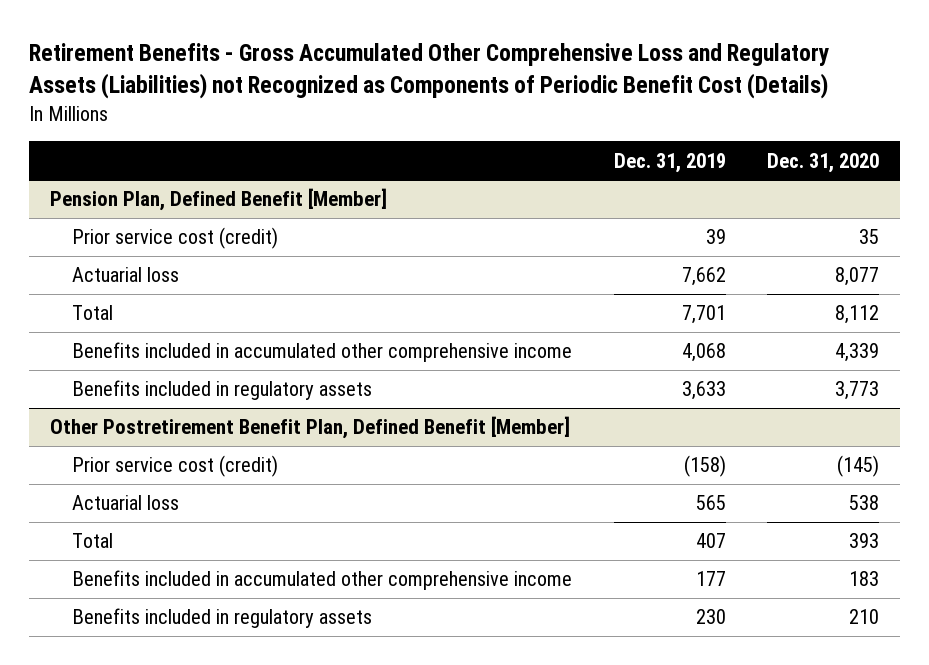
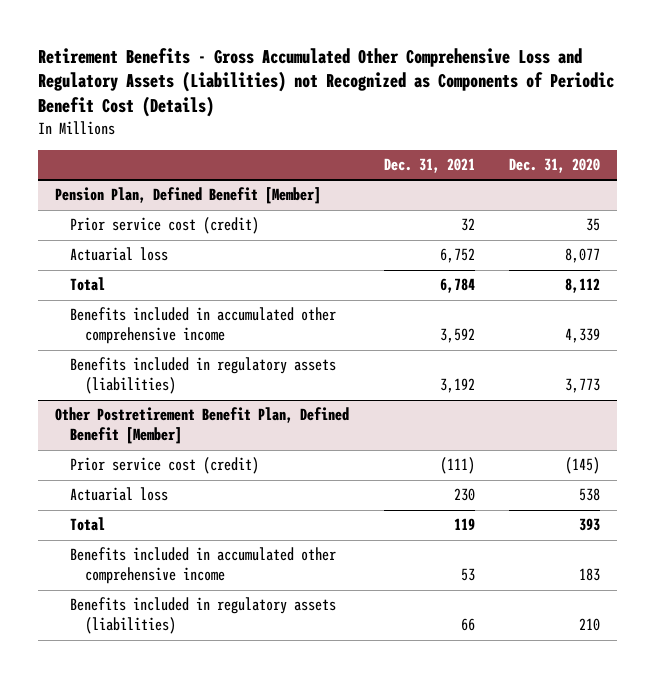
- | Dec. 31, 2019 | Dec. 31, 2020
+ | Dec. 31, 2021 | Dec. 31, 2020
@ Pension Plan, Defined Benefit [Member]
- Benefits included in regulatory assets | 3,633 | 3,773
+ Benefits included in regulatory assets (liabilities) | 3,192 | 3,773
@ Other Postretirement Benefit Plan, Defined Benefit [Member]
- Benefits included in regulatory assets | 230 | 210
+ Benefits included in regulatory assets (liabilities) | 66 | 210

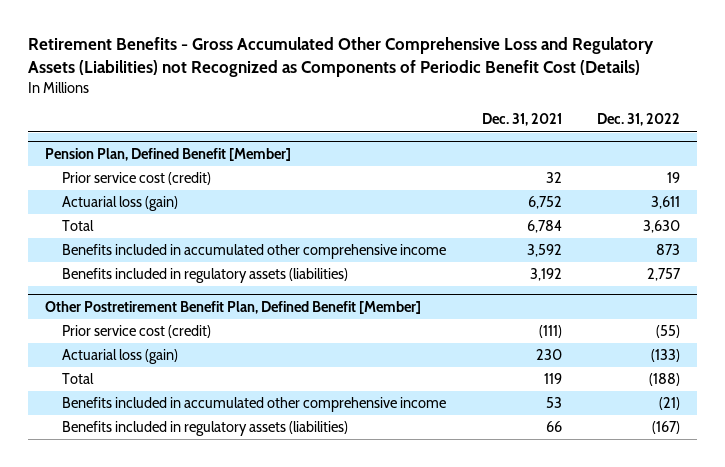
- | Dec. 31, 2021 | Dec. 31, 2020
+ | Dec. 31, 2021 | Dec. 31, 2022
@ Pension Plan, Defined Benefit [Member]
- Actuarial loss | 6,752 | 8,077
+ Actuarial loss (gain) | 6,752 | 3,611
@ Other Postretirement Benefit Plan, Defined Benefit [Member]
- Actuarial loss | 230 | 538
+ Actuarial loss (gain) | 230 | (133)

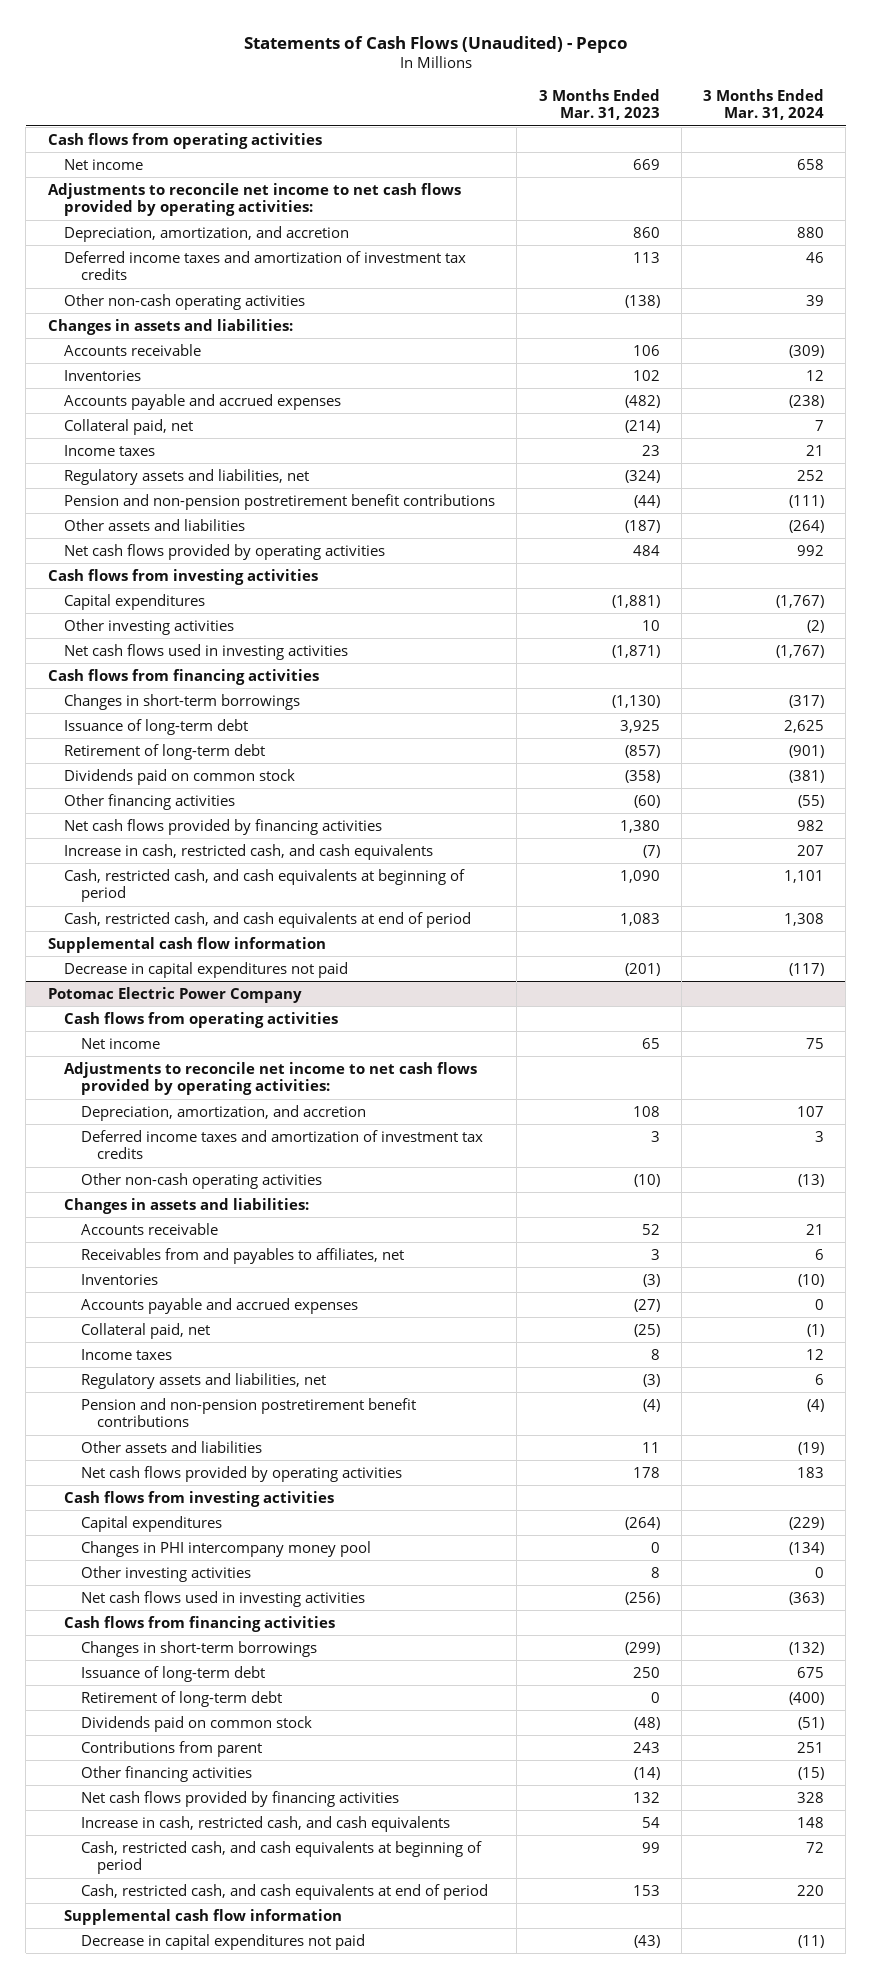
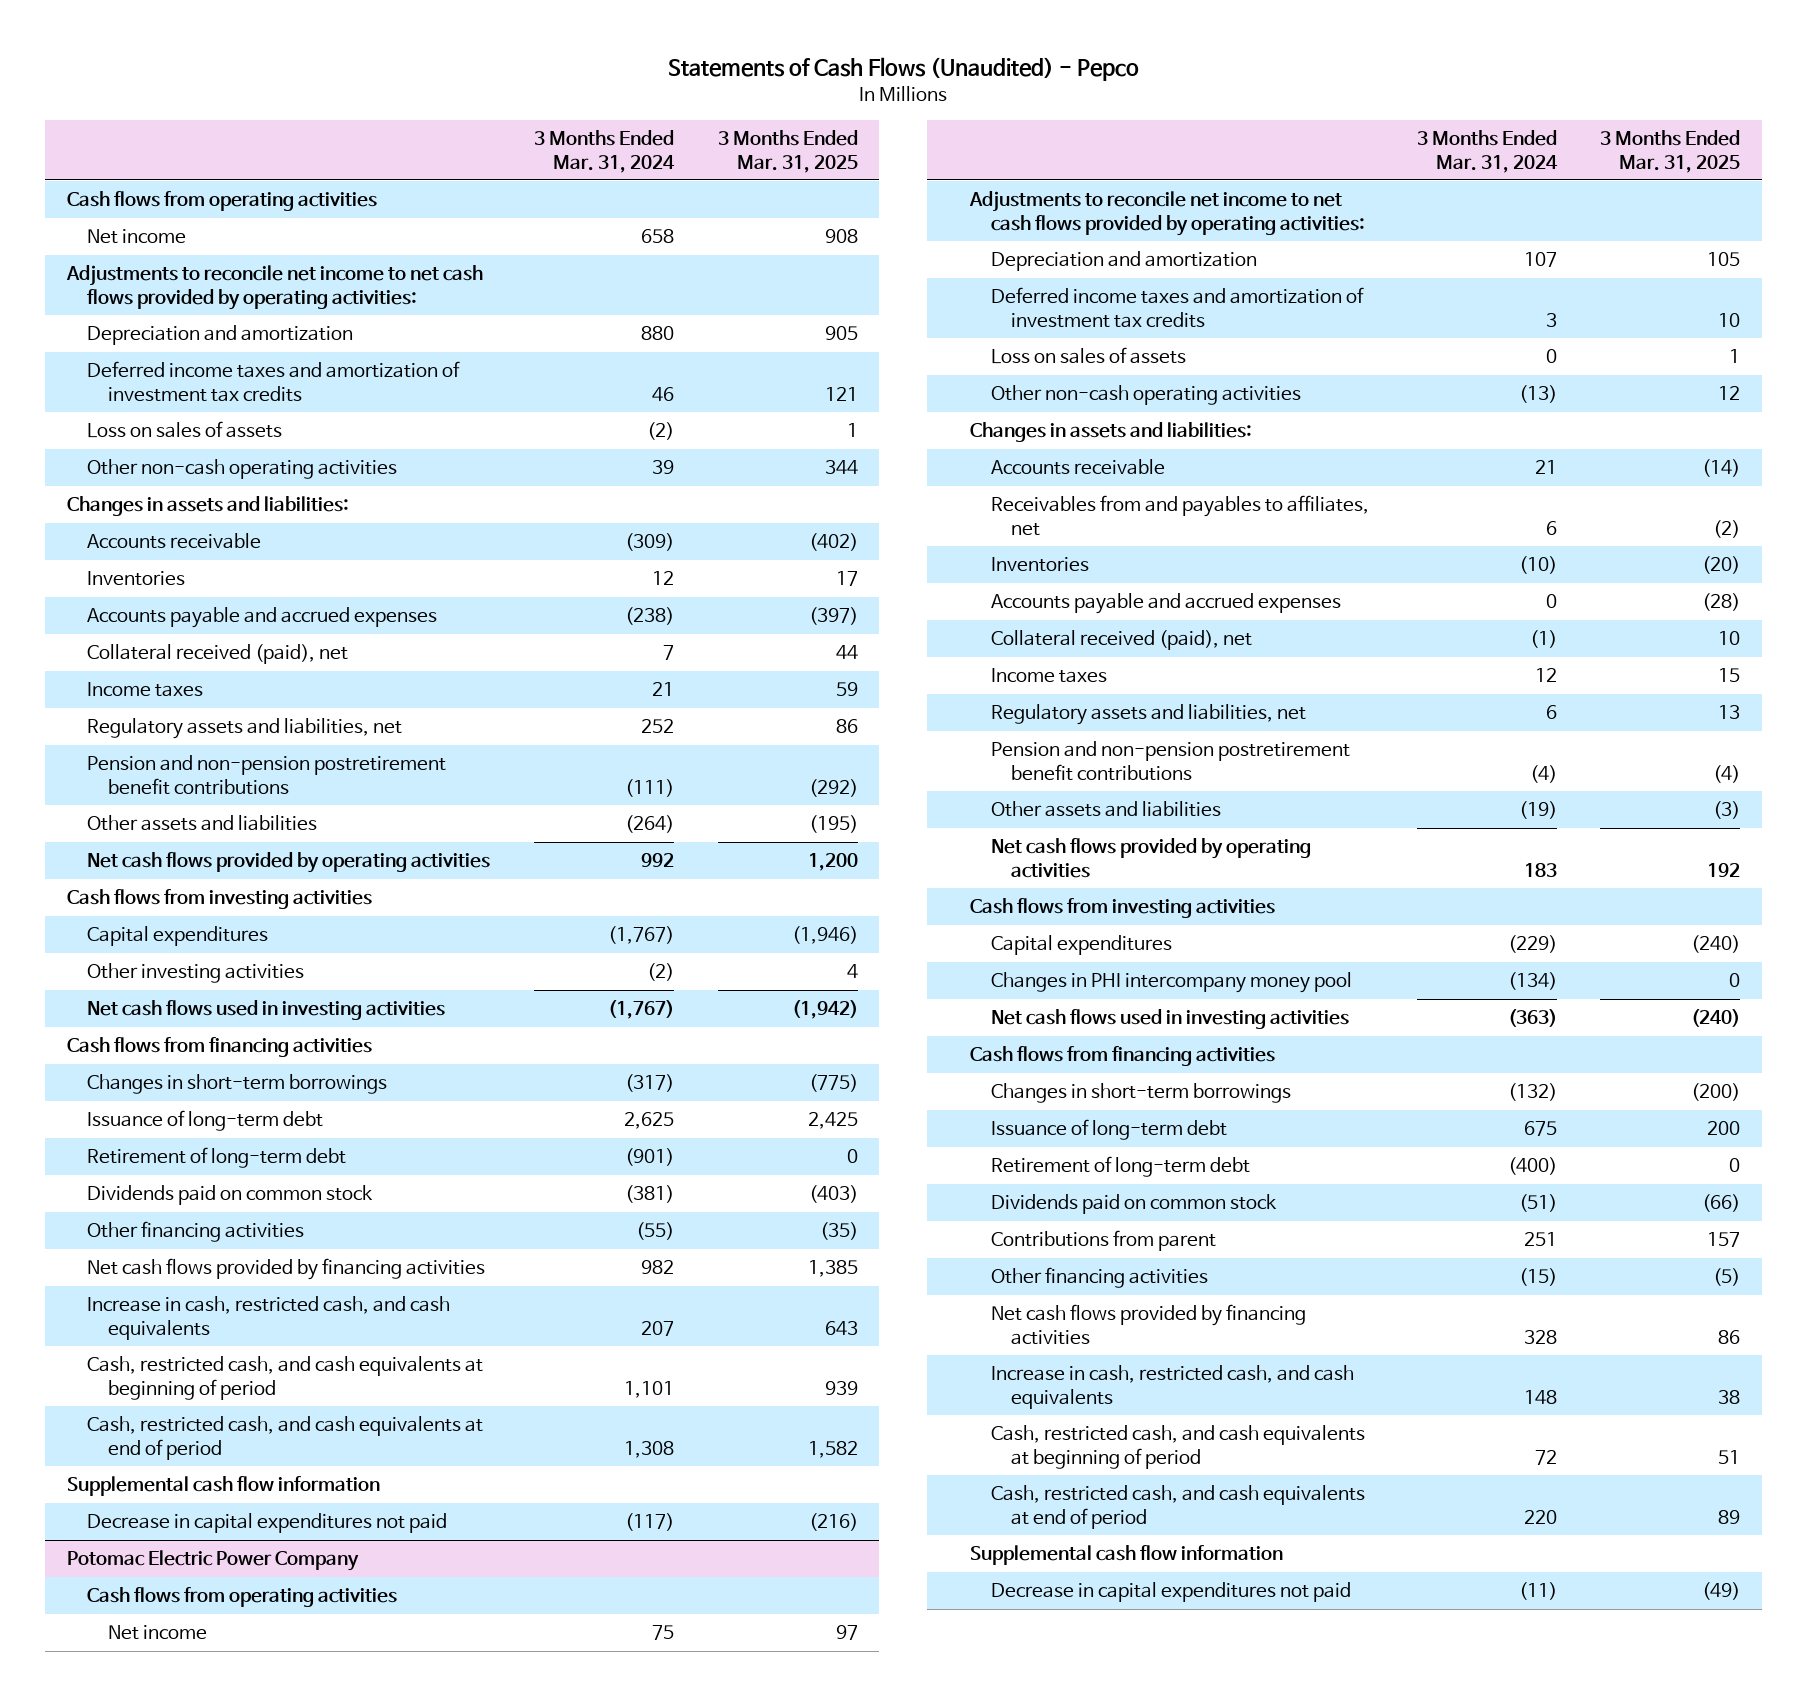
- | 3 Months Ended Mar. 31, 2023 | 3 Months Ended Mar. 31, 2024
+ | 3 Months Ended Mar. 31, 2024 | 3 Months Ended Mar. 31, 2025
- Depreciation, amortization, and accretion | 860 | 880
+ Depreciation and amortization | 880 | 905
+ Loss on sales of assets | (2) | 1
- Collateral paid, net | (214) | 7
+ Collateral received (paid), net | 7 | 44
@ Potomac Electric Power Company
- Depreciation, amortization, and accretion | 108 | 107
+ Depreciation and amortization | 107 | 105
+ Loss on sales of assets | 0 | 1
- Collateral paid, net | (25) | (1)
+ Collateral received (paid), net | (1) | 10
- Other investing activities | 8 | 0

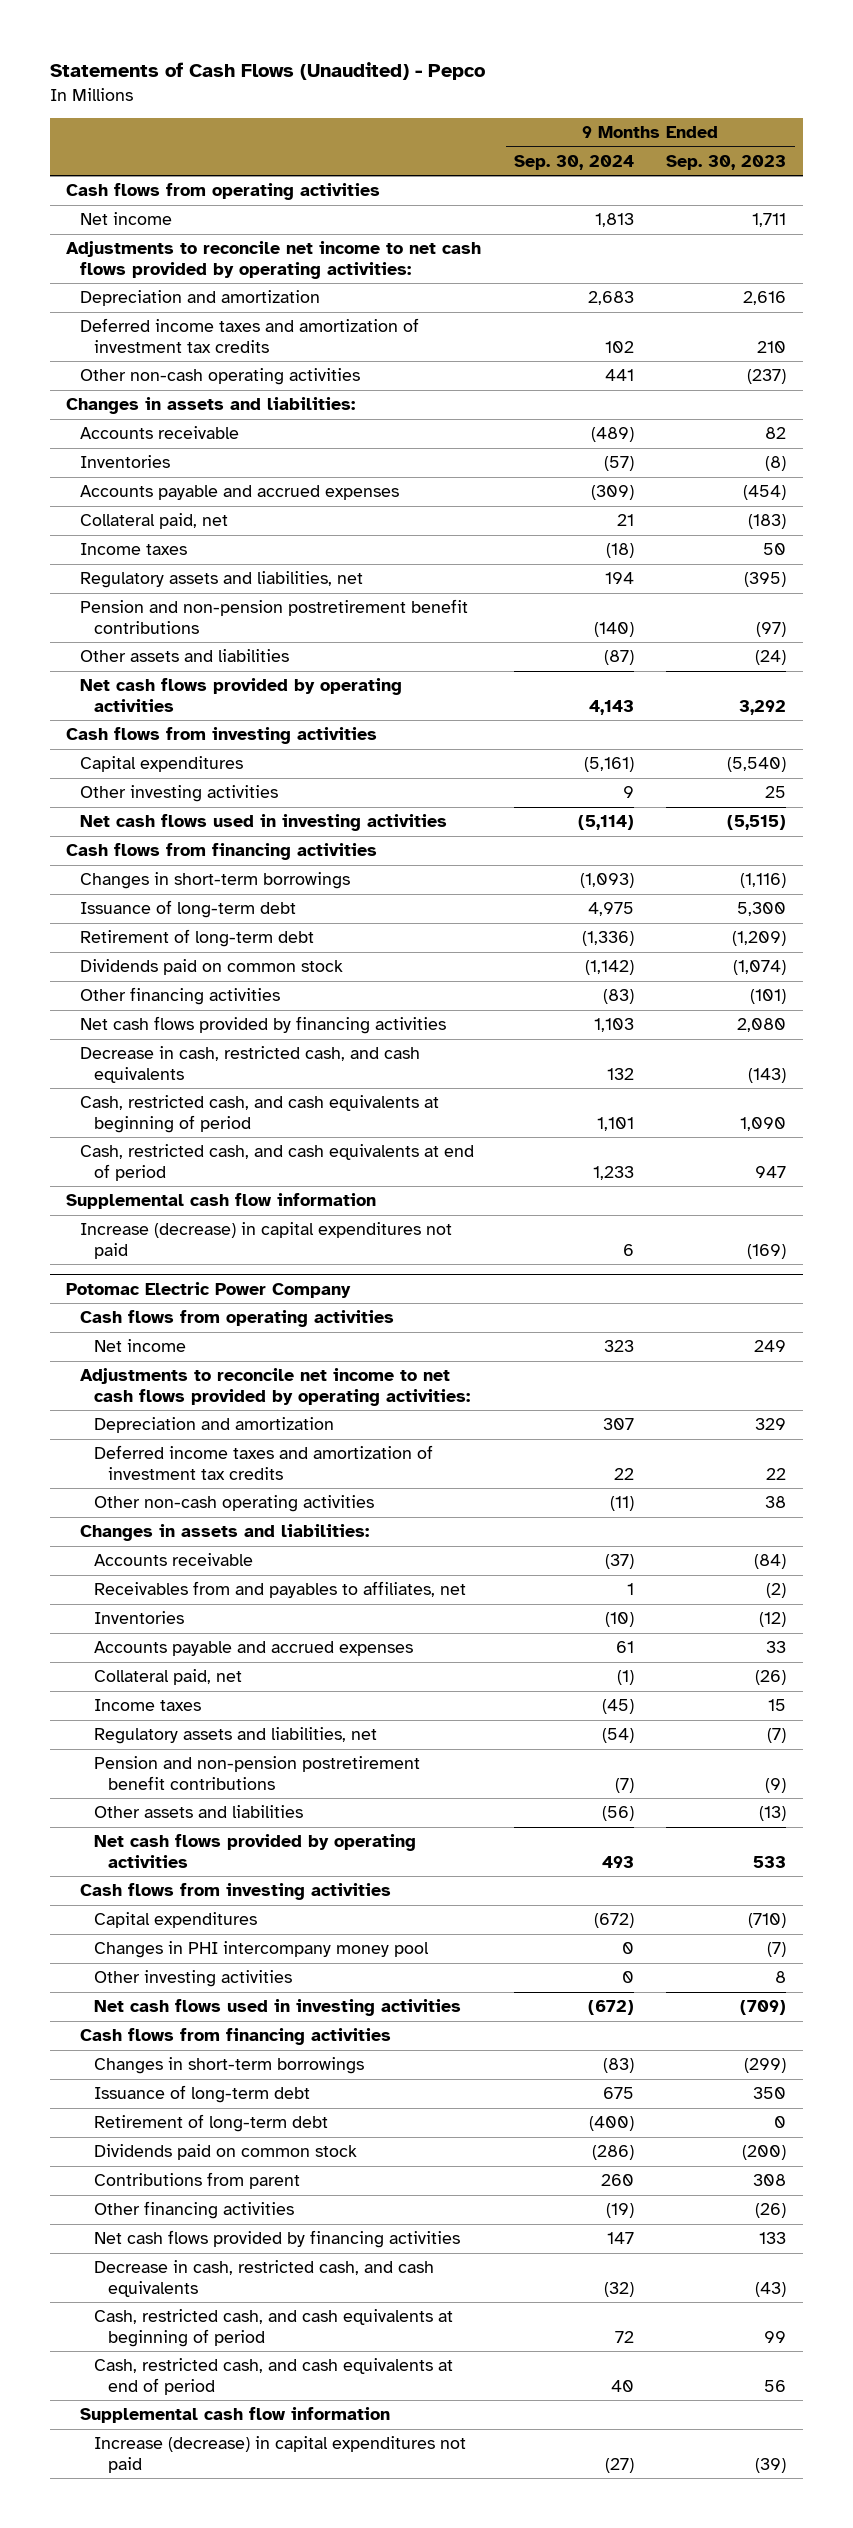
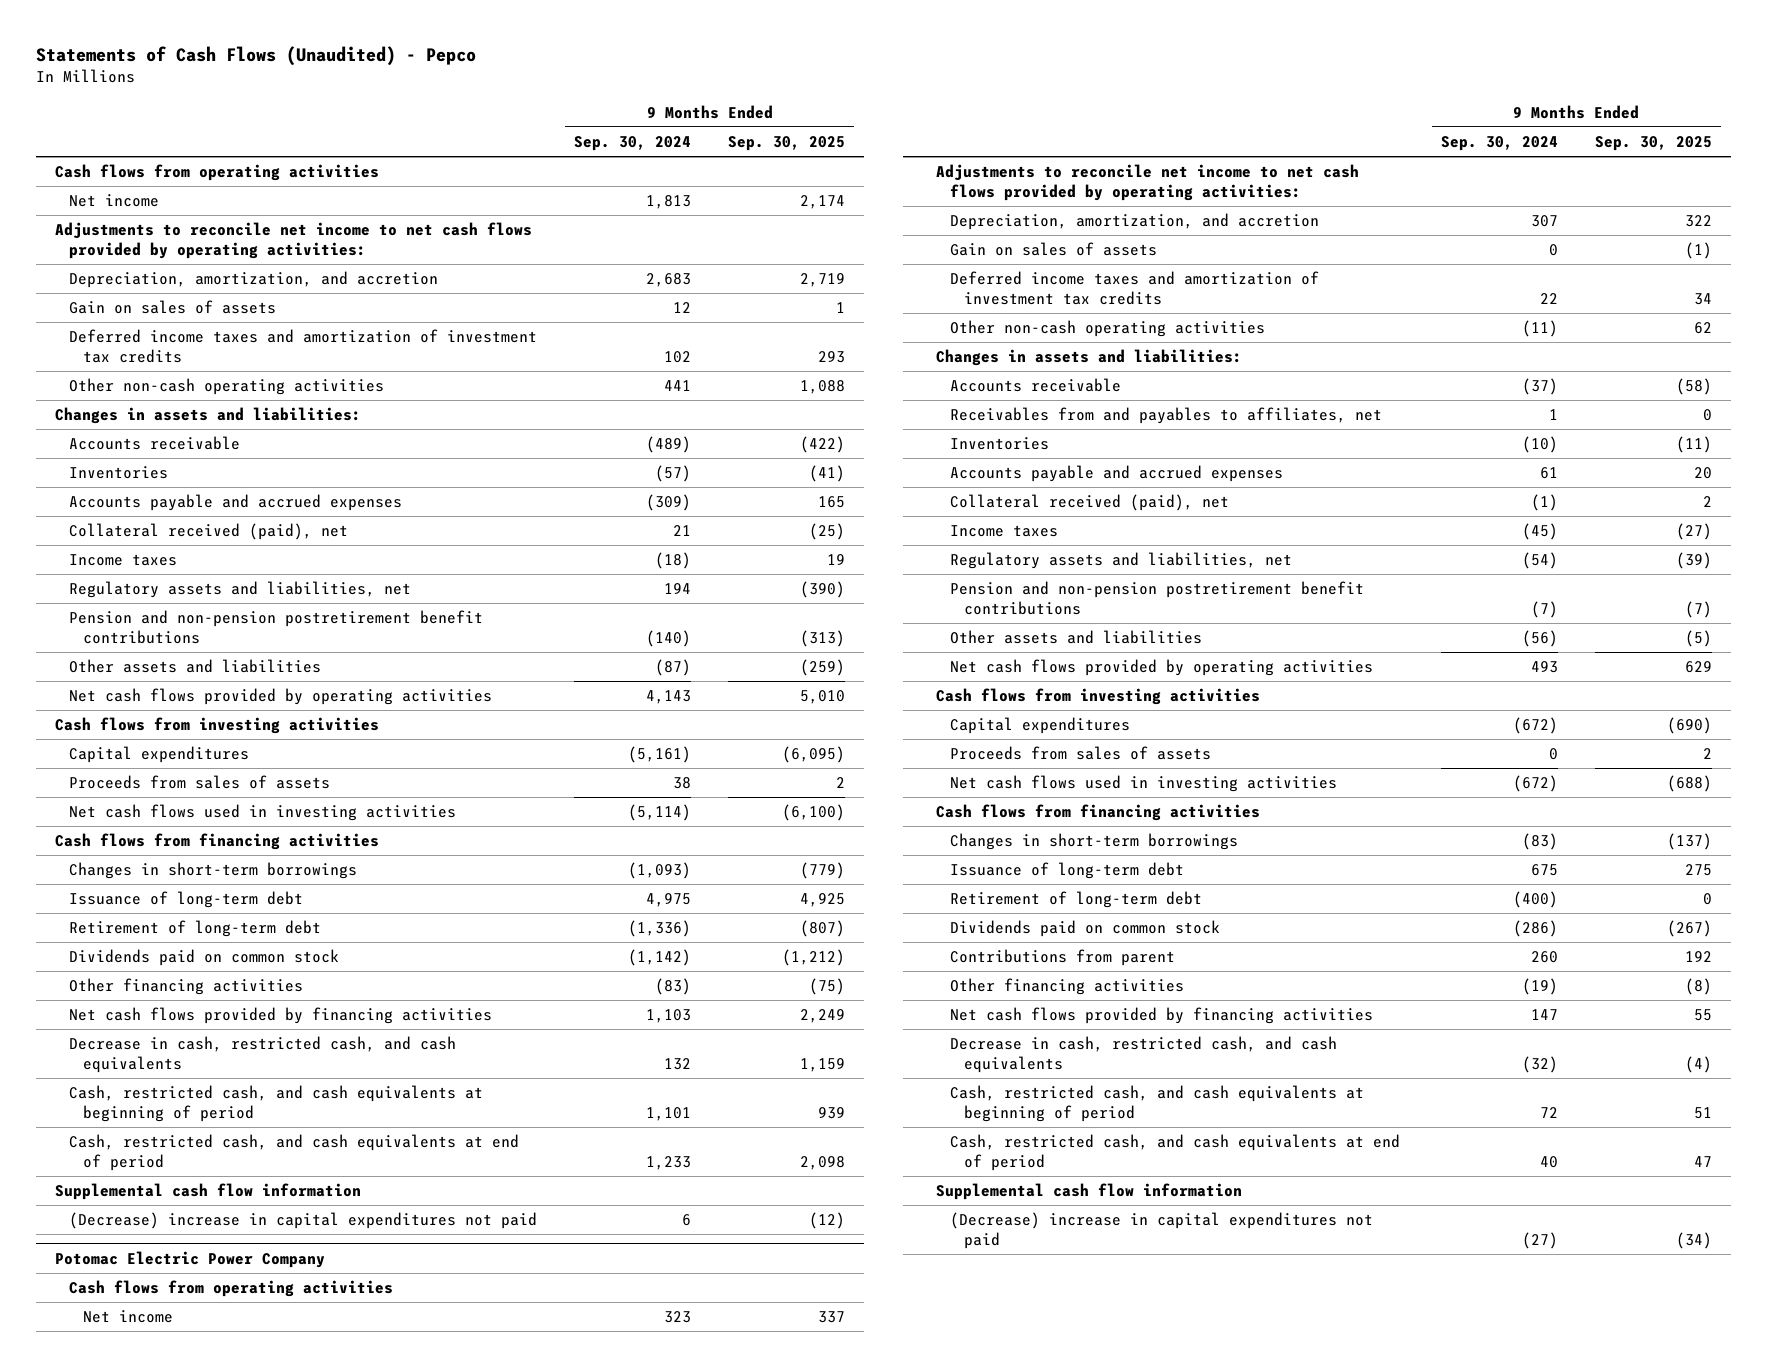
- | 9 Months Ended Sep. 30, 2024 | 9 Months Ended Sep. 30, 2023
+ | 9 Months Ended Sep. 30, 2024 | 9 Months Ended Sep. 30, 2025
- Depreciation and amortization | 2,683 | 2,616
+ Depreciation, amortization, and accretion | 2,683 | 2,719
+ Gain on sales of assets | 12 | 1
- Collateral paid, net | 21 | (183)
+ Collateral received (paid), net | 21 | (25)
- Other investing activities | 9 | 25
+ Proceeds from sales of assets | 38 | 2
- Increase (decrease) in capital expenditures not paid | 6 | (169)
+ (Decrease) increase in capital expenditures not paid | 6 | (12)
@ Potomac Electric Power Company
- Depreciation and amortization | 307 | 329
+ Depreciation, amortization, and accretion | 307 | 322
+ Gain on sales of assets | 0 | (1)
- Collateral paid, net | (1) | (26)
+ Collateral received (paid), net | (1) | 2
- Changes in PHI intercompany money pool | 0 | (7)
- Other investing activities | 0 | 8
+ Proceeds from sales of assets | 0 | 2
- Increase (decrease) in capital expenditures not paid | (27) | (39)
+ (Decrease) increase in capital expenditures not paid | (27) | (34)

